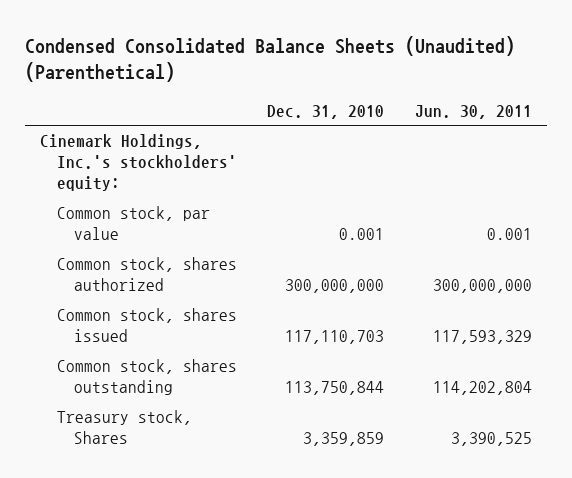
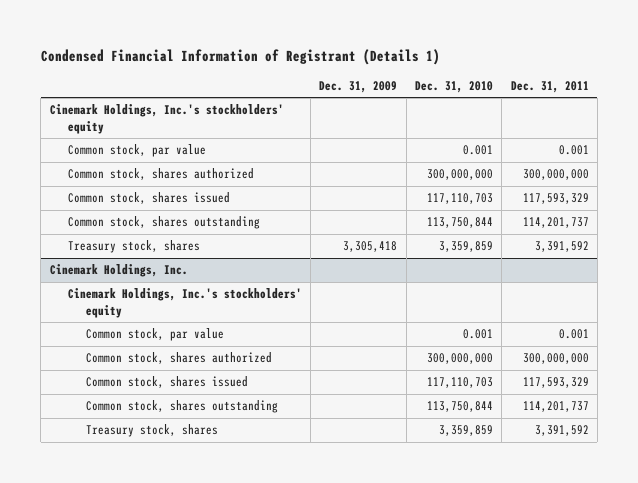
- Condensed Consolidated Balance Sheets (Unaudited) (Parenthetical)
+ Condensed Financial Information of Registrant (Details 1)
- | Dec. 31, 2010 | Jun. 30, 2011
+ | Dec. 31, 2009 | Dec. 31, 2010 | Dec. 31, 2011
- Cinemark Holdings, Inc.'s stockholders' equity:
+ Cinemark Holdings, Inc.'s stockholders' equity
- Treasury stock, Shares | 3,359,859 | 3,390,525
+ Treasury stock, shares | 3,305,418 | 3,359,859 | 3,391,592
+ Cinemark Holdings, Inc.
+ Cinemark Holdings, Inc.'s stockholders' equity
+ Common stock, par value | | 0.001 | 0.001
+ Common stock, shares authorized | | 300,000,000 | 300,000,000
+ Common stock, shares issued | | 117,110,703 | 117,593,329
+ Common stock, shares outstanding | | 113,750,844 | 114,201,737
+ Treasury stock, shares | | 3,359,859 | 3,391,592

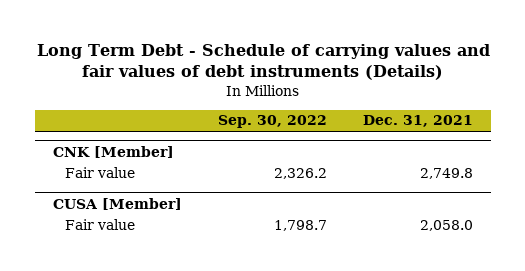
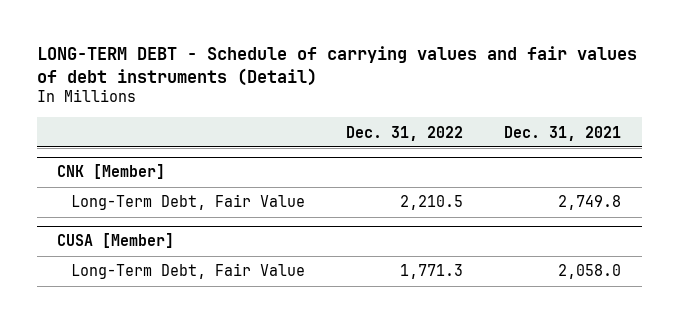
- Long Term Debt - Schedule of carrying values and fair values of debt instruments (Details)
+ LONG-TERM DEBT - Schedule of carrying values and fair values of debt instruments (Detail)
- | Sep. 30, 2022 | Dec. 31, 2021
+ | Dec. 31, 2022 | Dec. 31, 2021
@ CNK [Member]
- Fair value | 2,326.2 | 2,749.8
+ Long-Term Debt, Fair Value | 2,210.5 | 2,749.8
@ CUSA [Member]
- Fair value | 1,798.7 | 2,058.0
+ Long-Term Debt, Fair Value | 1,771.3 | 2,058.0

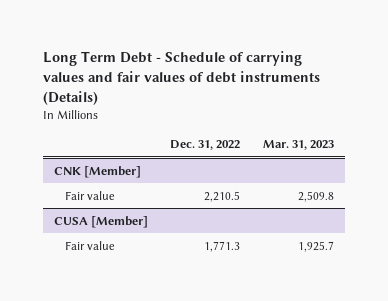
- LONG-TERM DEBT - Schedule of carrying values and fair values of debt instruments (Detail)
+ Long Term Debt - Schedule of carrying values and fair values of debt instruments (Details)
- | Dec. 31, 2022 | Dec. 31, 2021
+ | Dec. 31, 2022 | Mar. 31, 2023
@ CNK [Member]
- Long-Term Debt, Fair Value | 2,210.5 | 2,749.8
+ Fair value | 2,210.5 | 2,509.8
@ CUSA [Member]
- Long-Term Debt, Fair Value | 1,771.3 | 2,058.0
+ Fair value | 1,771.3 | 1,925.7

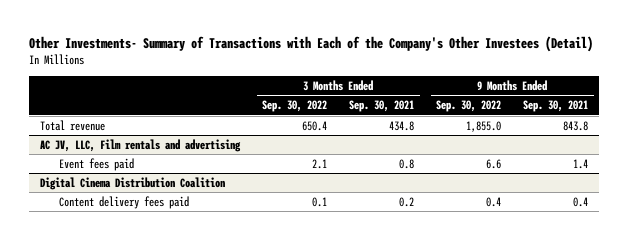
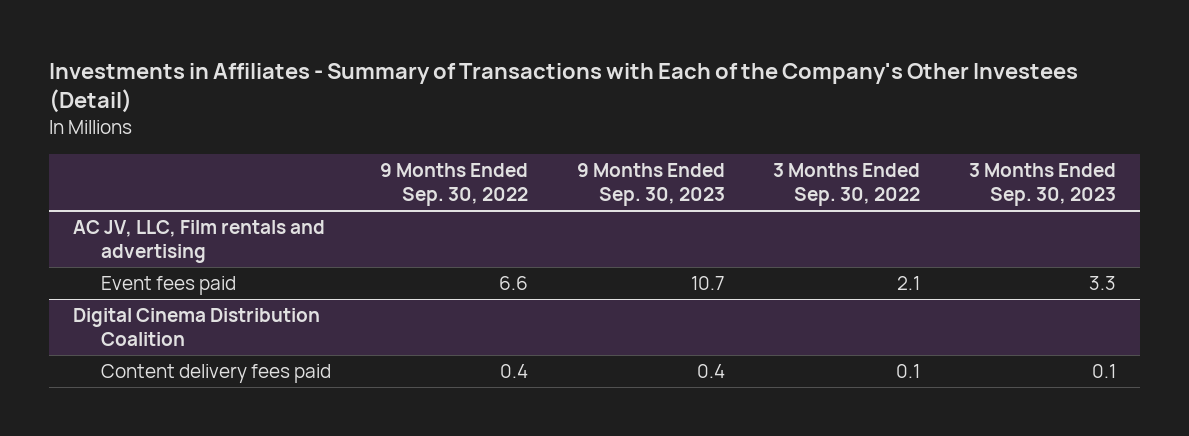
- Other Investments- Summary of Transactions with Each of the Company's Other Investees (Detail)
+ Investments in Affiliates - Summary of Transactions with Each of the Company's Other Investees (Detail)
- | 3 Months Ended Sep. 30, 2022 | 3 Months Ended Sep. 30, 2021 | 9 Months Ended Sep. 30, 2022 | 9 Months Ended Sep. 30, 2021
+ | 9 Months Ended Sep. 30, 2022 | 9 Months Ended Sep. 30, 2023 | 3 Months Ended Sep. 30, 2022 | 3 Months Ended Sep. 30, 2023
- Total revenue | 650.4 | 434.8 | 1,855.0 | 843.8

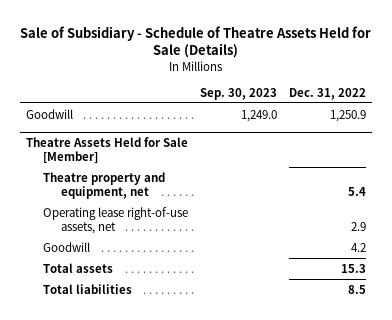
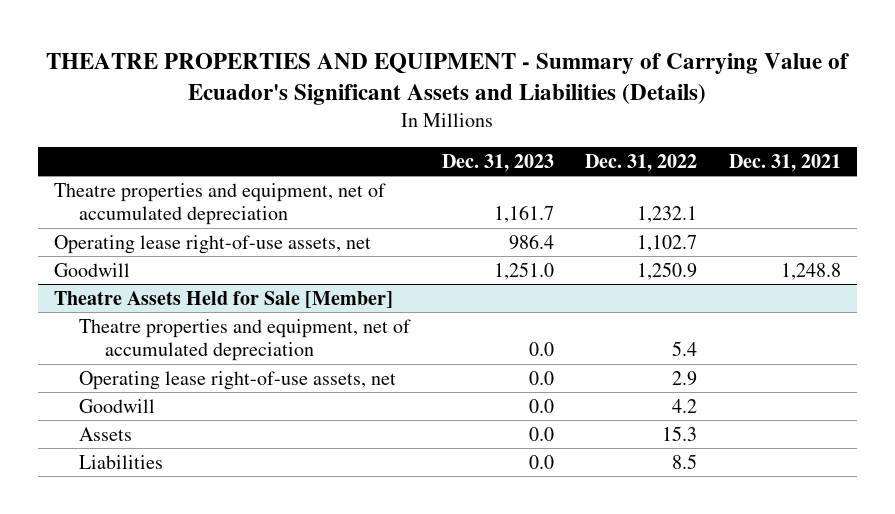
- Sale of Subsidiary - Schedule of Theatre Assets Held for Sale (Details)
+ THEATRE PROPERTIES AND EQUIPMENT - Summary of Carrying Value of Ecuador's Significant Assets and Liabilities (Details)
- | Sep. 30, 2023 | Dec. 31, 2022
+ | Dec. 31, 2023 | Dec. 31, 2022 | Dec. 31, 2021
+ Theatre properties and equipment, net of accumulated depreciation | 1,161.7 | 1,232.1 |
+ Operating lease right-of-use assets, net | 986.4 | 1,102.7 |
@ Theatre Assets Held for Sale [Member]
- Theatre property and equipment, net | | 5.4
+ Theatre properties and equipment, net of accumulated depreciation | 0.0 | 5.4 |
- Total assets | | 15.3
- Total liabilities | | 8.5
+ Assets | 0.0 | 15.3 |
+ Liabilities | 0.0 | 8.5 |

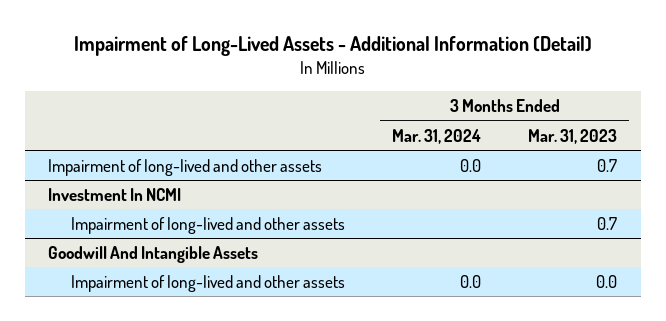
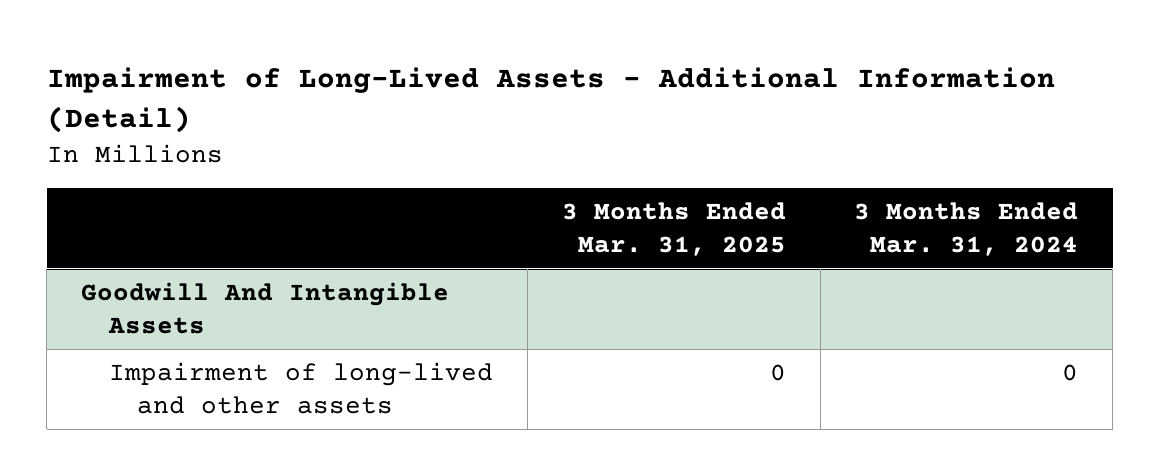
- | 3 Months Ended Mar. 31, 2024 | 3 Months Ended Mar. 31, 2023
+ | 3 Months Ended Mar. 31, 2025 | 3 Months Ended Mar. 31, 2024
- Impairment of long-lived and other assets | 0.0 | 0.7
- Investment In NCMI
- Impairment of long-lived and other assets | | 0.7
@ Goodwill And Intangible Assets
- Impairment of long-lived and other assets | 0.0 | 0.0
+ Impairment of long-lived and other assets | 0 | 0

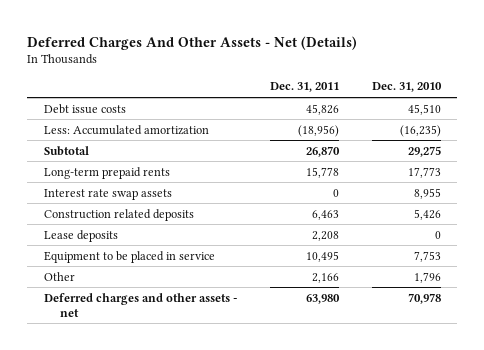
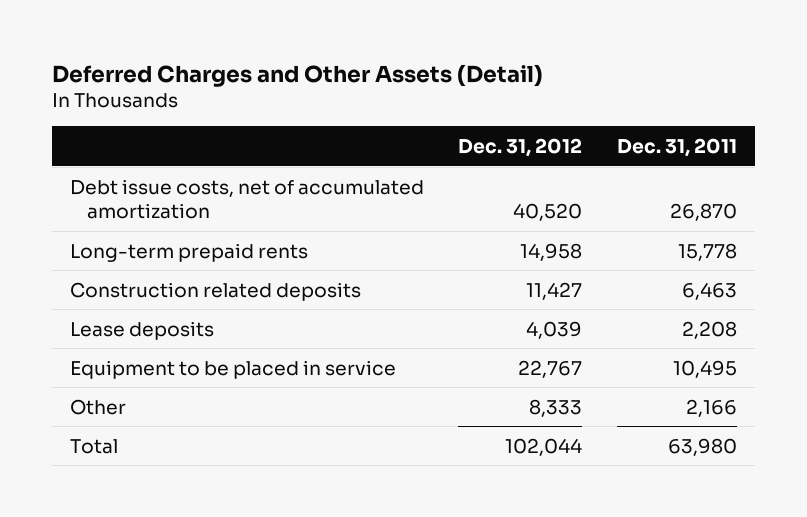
- Deferred Charges And Other Assets - Net (Details)
+ Deferred Charges and Other Assets (Detail)
- | Dec. 31, 2011 | Dec. 31, 2010
+ | Dec. 31, 2012 | Dec. 31, 2011
- Debt issue costs | 45,826 | 45,510
- Less: Accumulated amortization | (18,956) | (16,235)
- Subtotal | 26,870 | 29,275
+ Debt issue costs, net of accumulated amortization | 40,520 | 26,870
- Interest rate swap assets | 0 | 8,955
- Deferred charges and other assets - net | 63,980 | 70,978
+ Total | 102,044 | 63,980

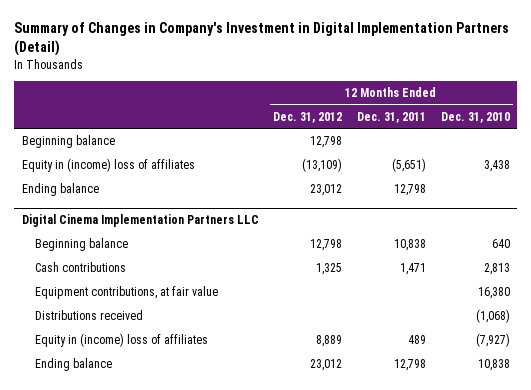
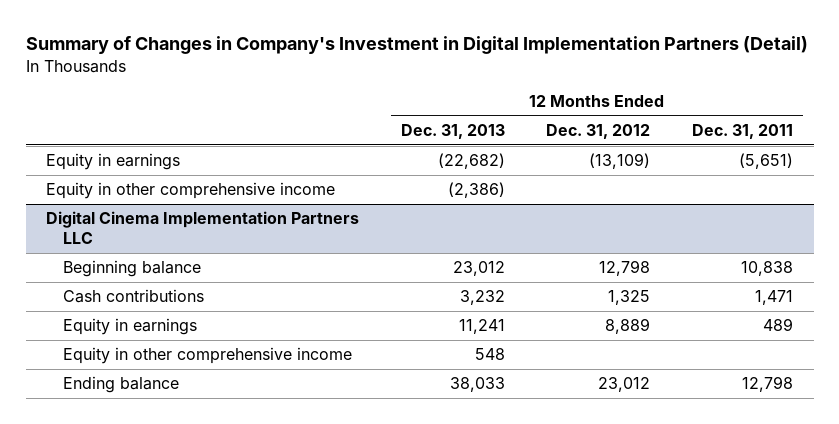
- | 12 Months Ended Dec. 31, 2012 | 12 Months Ended Dec. 31, 2011 | 12 Months Ended Dec. 31, 2010
+ | 12 Months Ended Dec. 31, 2013 | 12 Months Ended Dec. 31, 2012 | 12 Months Ended Dec. 31, 2011
- Beginning balance | 12,798 | |
- Equity in (income) loss of affiliates | (13,109) | (5,651) | 3,438
- Ending balance | 23,012 | 12,798 |
+ Equity in earnings | (22,682) | (13,109) | (5,651)
+ Equity in other comprehensive income | (2,386) | |
@ Digital Cinema Implementation Partners LLC
- Equipment contributions, at fair value | | | 16,380
- Distributions received | | | (1,068)
- Equity in (income) loss of affiliates | 8,889 | 489 | (7,927)
+ Equity in earnings | 11,241 | 8,889 | 489
+ Equity in other comprehensive income | 548 | |

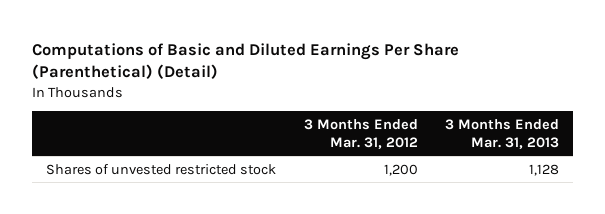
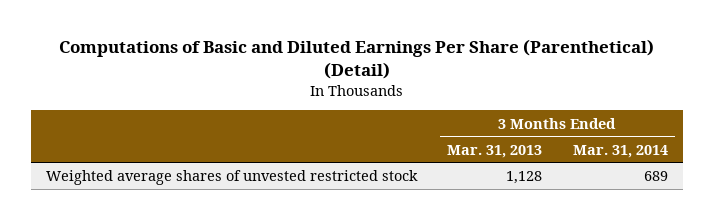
- | 3 Months Ended Mar. 31, 2012 | 3 Months Ended Mar. 31, 2013
+ | 3 Months Ended Mar. 31, 2013 | 3 Months Ended Mar. 31, 2014
- Shares of unvested restricted stock | 1,200 | 1,128
+ Weighted average shares of unvested restricted stock | 1,128 | 689

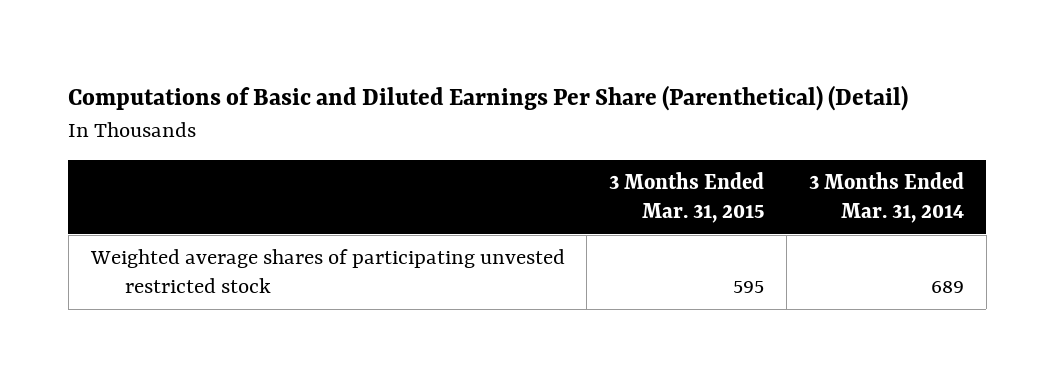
- | 3 Months Ended Mar. 31, 2013 | 3 Months Ended Mar. 31, 2014
+ | 3 Months Ended Mar. 31, 2015 | 3 Months Ended Mar. 31, 2014
- Weighted average shares of unvested restricted stock | 1,128 | 689
+ Weighted average shares of participating unvested restricted stock | 595 | 689

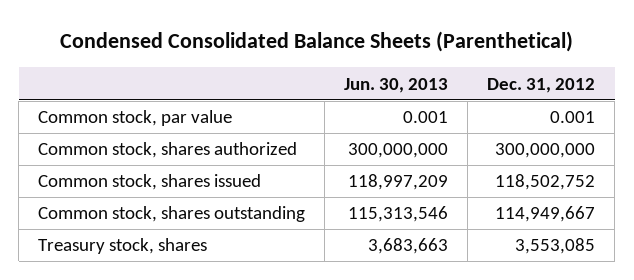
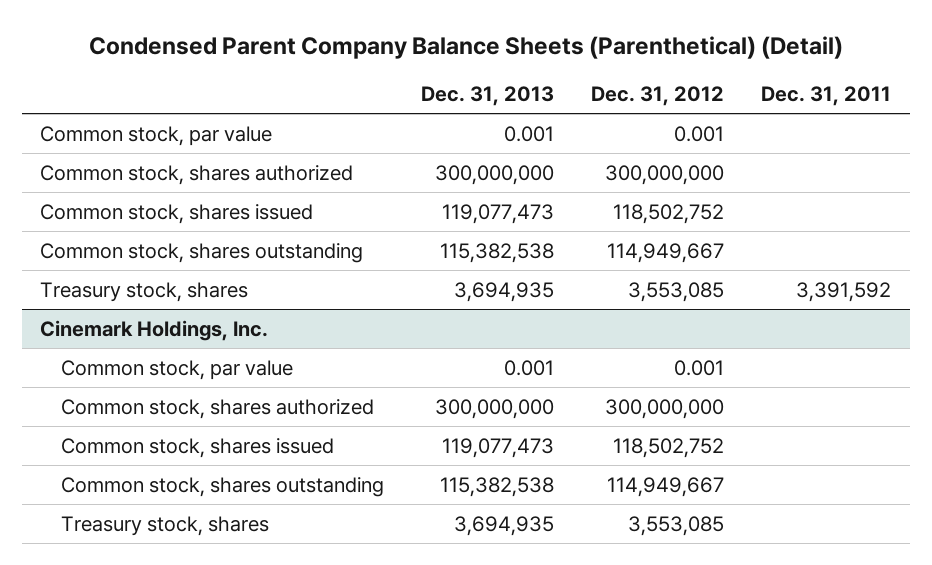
- Condensed Consolidated Balance Sheets (Parenthetical)
+ Condensed Parent Company Balance Sheets (Parenthetical) (Detail)
- | Jun. 30, 2013 | Dec. 31, 2012
+ | Dec. 31, 2013 | Dec. 31, 2012 | Dec. 31, 2011
+ Cinemark Holdings, Inc.
+ Common stock, par value | 0.001 | 0.001 |
+ Common stock, shares authorized | 300,000,000 | 300,000,000 |
+ Common stock, shares issued | 119,077,473 | 118,502,752 |
+ Common stock, shares outstanding | 115,382,538 | 114,949,667 |
+ Treasury stock, shares | 3,694,935 | 3,553,085 |

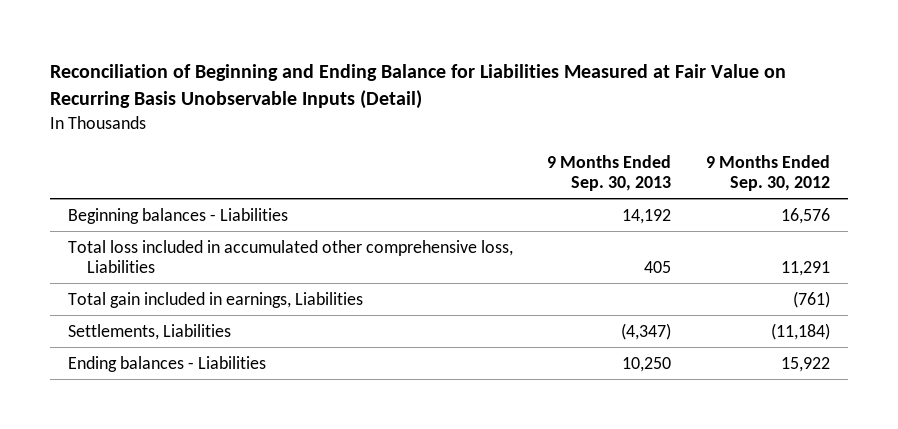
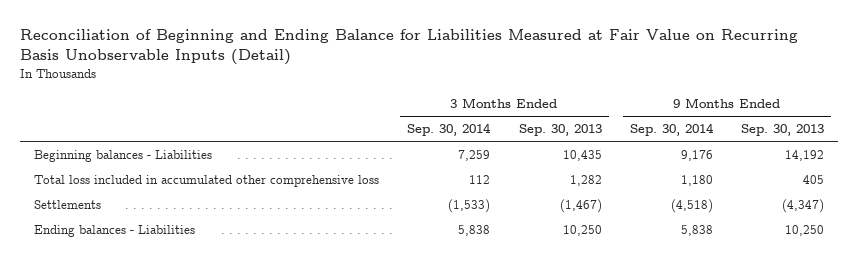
- | 9 Months Ended Sep. 30, 2013 | 9 Months Ended Sep. 30, 2012
+ | 3 Months Ended Sep. 30, 2014 | 3 Months Ended Sep. 30, 2013 | 9 Months Ended Sep. 30, 2014 | 9 Months Ended Sep. 30, 2013
- Total loss included in accumulated other comprehensive loss, Liabilities | 405 | 11,291
- Total gain included in earnings, Liabilities | | (761)
- Settlements, Liabilities | (4,347) | (11,184)
+ Total loss included in accumulated other comprehensive loss | 112 | 1,282 | 1,180 | 405
+ Settlements | (1,533) | (1,467) | (4,518) | (4,347)

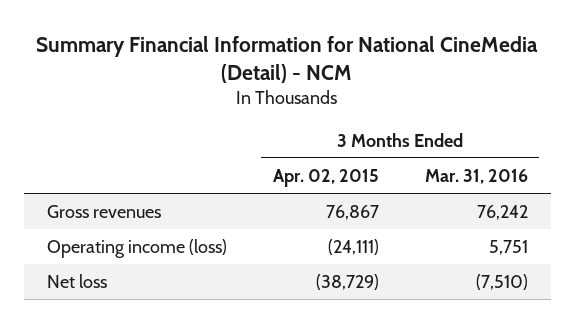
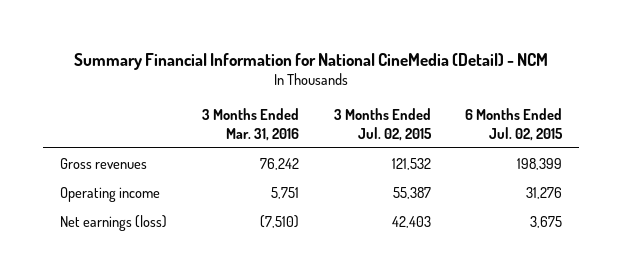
- | 3 Months Ended Apr. 02, 2015 | 3 Months Ended Mar. 31, 2016
+ | 3 Months Ended Mar. 31, 2016 | 3 Months Ended Jul. 02, 2015 | 6 Months Ended Jul. 02, 2015
- Operating income (loss) | (24,111) | 5,751
- Net loss | (38,729) | (7,510)
+ Operating income | 5,751 | 55,387 | 31,276
+ Net earnings (loss) | (7,510) | 42,403 | 3,675

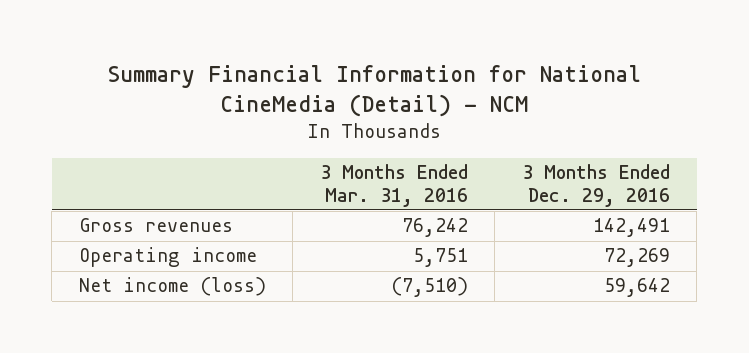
- | 3 Months Ended Mar. 31, 2016 | 3 Months Ended Jul. 02, 2015 | 6 Months Ended Jul. 02, 2015
+ | 3 Months Ended Mar. 31, 2016 | 3 Months Ended Dec. 29, 2016
- Net earnings (loss) | (7,510) | 42,403 | 3,675
+ Net income (loss) | (7,510) | 59,642

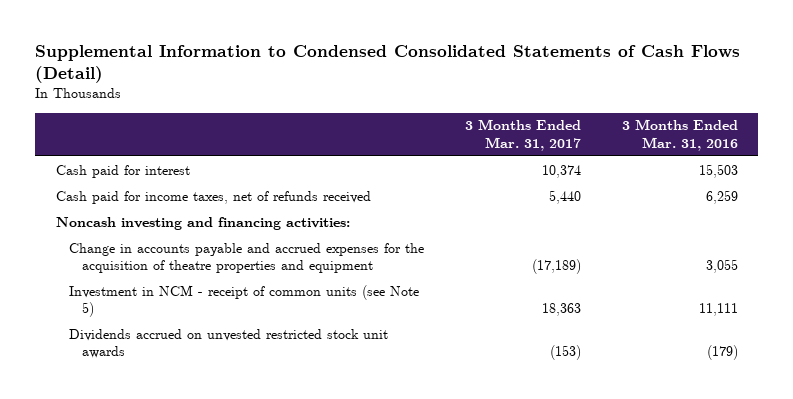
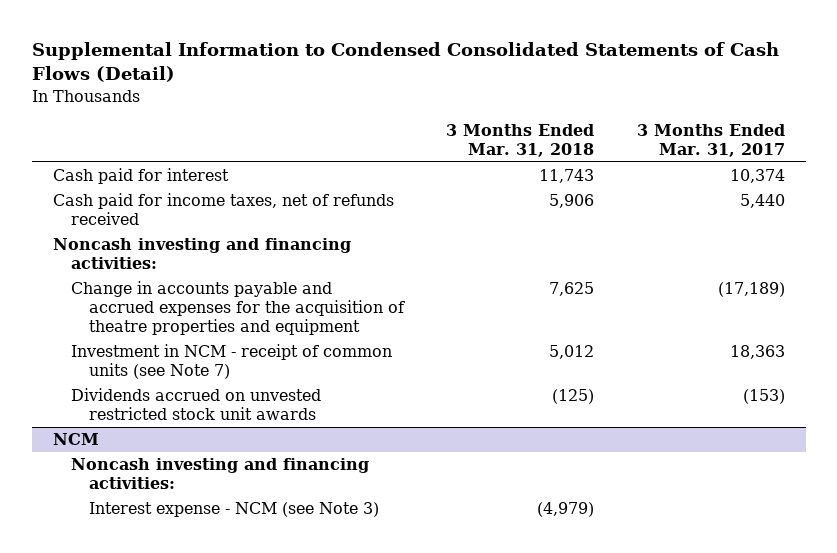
- | 3 Months Ended Mar. 31, 2017 | 3 Months Ended Mar. 31, 2016
+ | 3 Months Ended Mar. 31, 2018 | 3 Months Ended Mar. 31, 2017
- Investment in NCM - receipt of common units (see Note 5) | 18,363 | 11,111
+ Investment in NCM - receipt of common units (see Note 7) | 5,012 | 18,363
+ NCM
+ Noncash investing and financing activities:
+ Interest expense - NCM (see Note 3) | (4,979) |

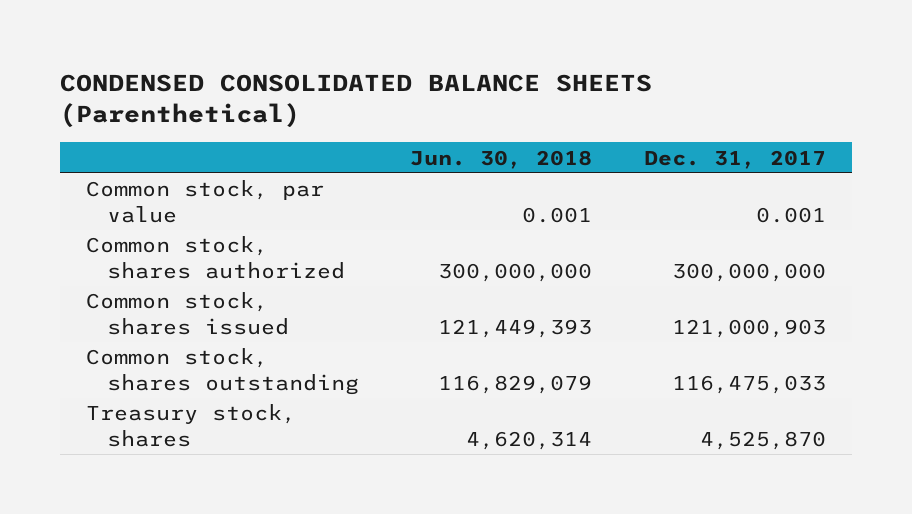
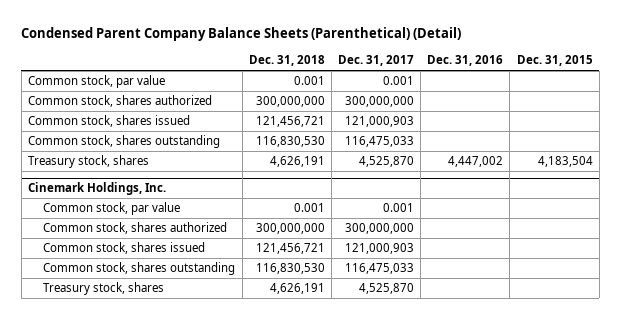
- CONDENSED CONSOLIDATED BALANCE SHEETS (Parenthetical)
+ Condensed Parent Company Balance Sheets (Parenthetical) (Detail)
- | Jun. 30, 2018 | Dec. 31, 2017
+ | Dec. 31, 2018 | Dec. 31, 2017 | Dec. 31, 2016 | Dec. 31, 2015
+ Cinemark Holdings, Inc.
+ Common stock, par value | 0.001 | 0.001 | |
+ Common stock, shares authorized | 300,000,000 | 300,000,000 | |
+ Common stock, shares issued | 121,456,721 | 121,000,903 | |
+ Common stock, shares outstanding | 116,830,530 | 116,475,033 | |
+ Treasury stock, shares | 4,626,191 | 4,525,870 | |

